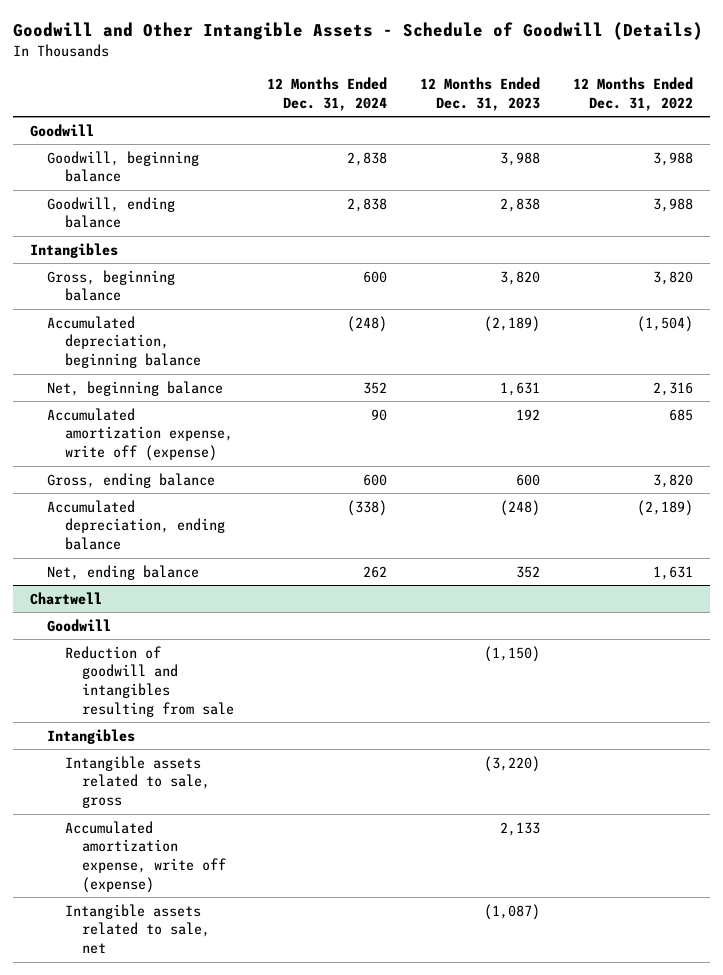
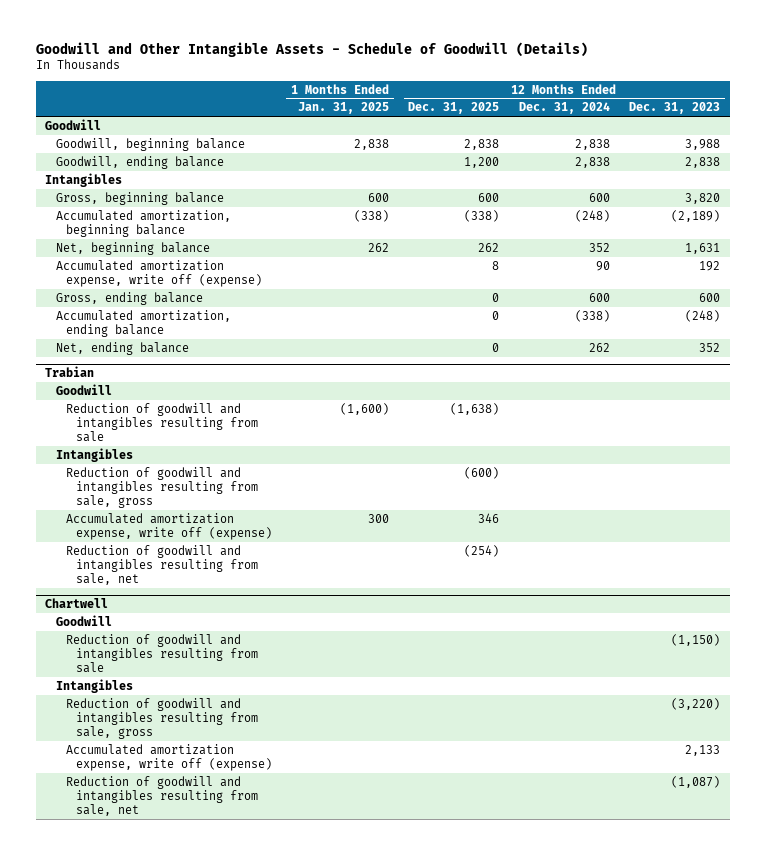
- | 12 Months Ended Dec. 31, 2024 | 12 Months Ended Dec. 31, 2023 | 12 Months Ended Dec. 31, 2022
+ | 1 Months Ended Jan. 31, 2025 | 12 Months Ended Dec. 31, 2025 | 12 Months Ended Dec. 31, 2024 | 12 Months Ended Dec. 31, 2023
- Accumulated depreciation, beginning balance | (248) | (2,189) | (1,504)
+ Accumulated amortization, beginning balance | (338) | (338) | (248) | (2,189)
- Accumulated depreciation, ending balance | (338) | (248) | (2,189)
+ Accumulated amortization, ending balance | | 0 | (338) | (248)
+ Trabian
+ Goodwill
+ Reduction of goodwill and intangibles resulting from sale | (1,600) | (1,638) | |
+ Intangibles
+ Reduction of goodwill and intangibles resulting from sale, gross | | (600) | |
+ Accumulated amortization expense, write off (expense) | 300 | 346 | |
+ Reduction of goodwill and intangibles resulting from sale, net | | (254) | |
@ Chartwell
- Intangible assets related to sale, gross | | (3,220) |
+ Reduction of goodwill and intangibles resulting from sale, gross | | | | (3,220)
- Intangible assets related to sale, net | | (1,087) |
+ Reduction of goodwill and intangibles resulting from sale, net | | | | (1,087)

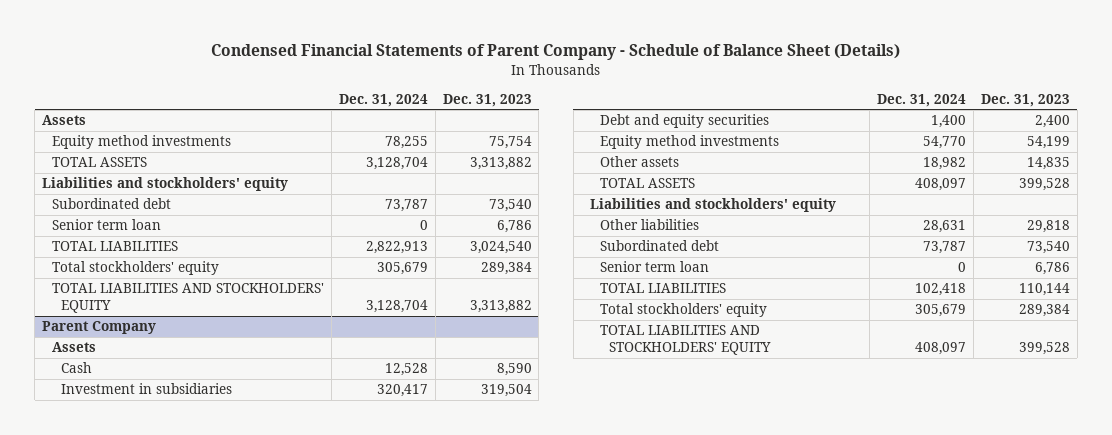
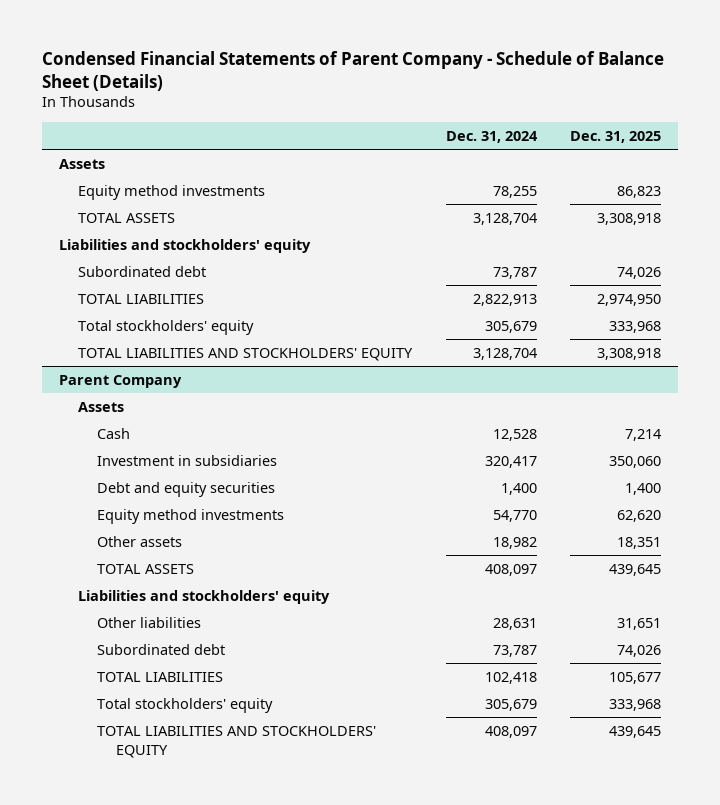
- | Dec. 31, 2024 | Dec. 31, 2023
+ | Dec. 31, 2024 | Dec. 31, 2025
- Senior term loan | 0 | 6,786
@ Parent Company
- Senior term loan | 0 | 6,786

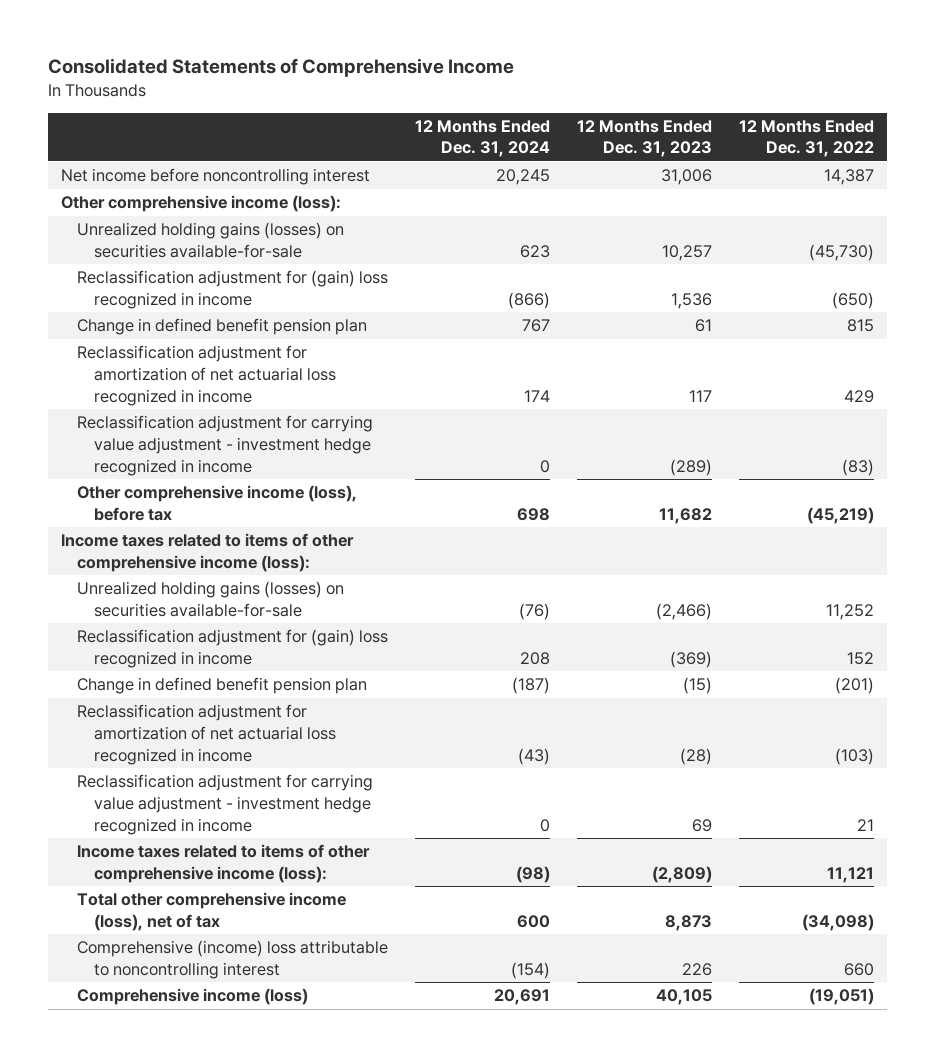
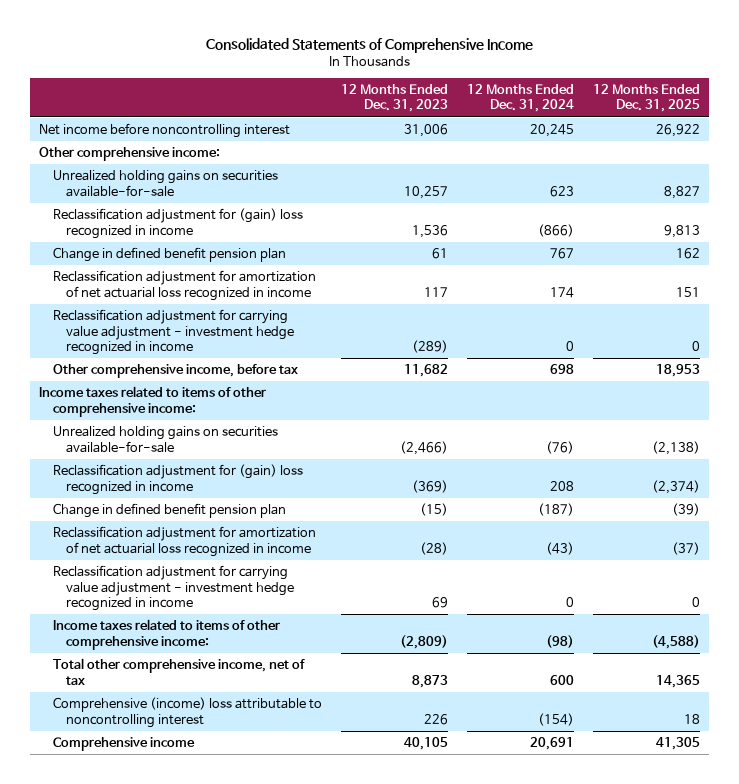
- | 12 Months Ended Dec. 31, 2024 | 12 Months Ended Dec. 31, 2023 | 12 Months Ended Dec. 31, 2022
+ | 12 Months Ended Dec. 31, 2023 | 12 Months Ended Dec. 31, 2024 | 12 Months Ended Dec. 31, 2025
- Other comprehensive income (loss):
- Unrealized holding gains (losses) on securities available-for-sale | 623 | 10,257 | (45,730)
+ Other comprehensive income:
+ Unrealized holding gains on securities available-for-sale | 10,257 | 623 | 8,827
- Other comprehensive income (loss), before tax | 698 | 11,682 | (45,219)
- Income taxes related to items of other comprehensive income (loss):
- Unrealized holding gains (losses) on securities available-for-sale | (76) | (2,466) | 11,252
+ Other comprehensive income, before tax | 11,682 | 698 | 18,953
+ Income taxes related to items of other comprehensive income:
+ Unrealized holding gains on securities available-for-sale | (2,466) | (76) | (2,138)
- Income taxes related to items of other comprehensive income (loss): | (98) | (2,809) | 11,121
- Total other comprehensive income (loss), net of tax | 600 | 8,873 | (34,098)
+ Income taxes related to items of other comprehensive income: | (2,809) | (98) | (4,588)
+ Total other comprehensive income, net of tax | 8,873 | 600 | 14,365
- Comprehensive income (loss) | 20,691 | 40,105 | (19,051)
+ Comprehensive income | 40,105 | 20,691 | 41,305

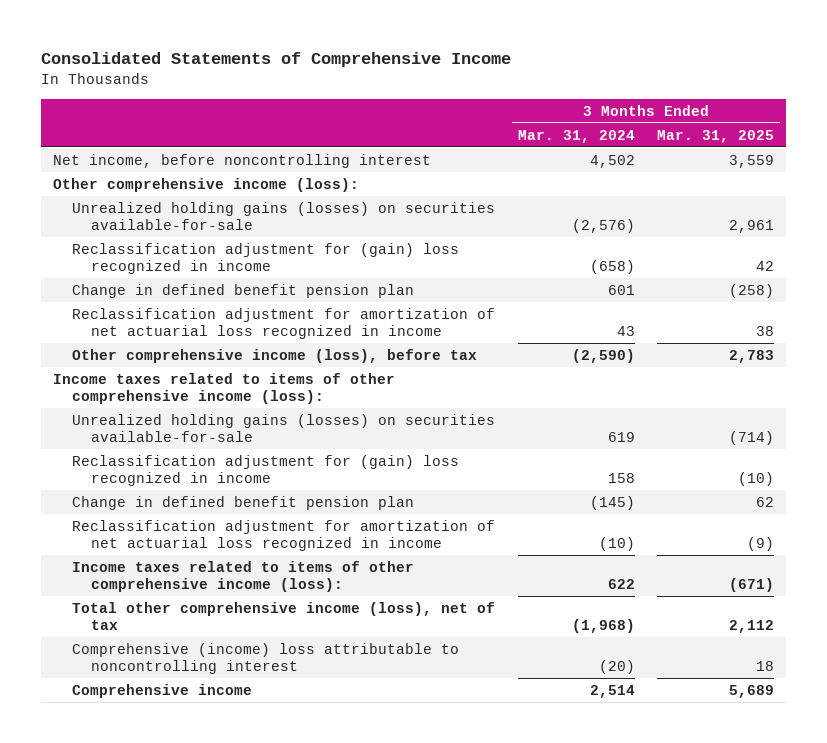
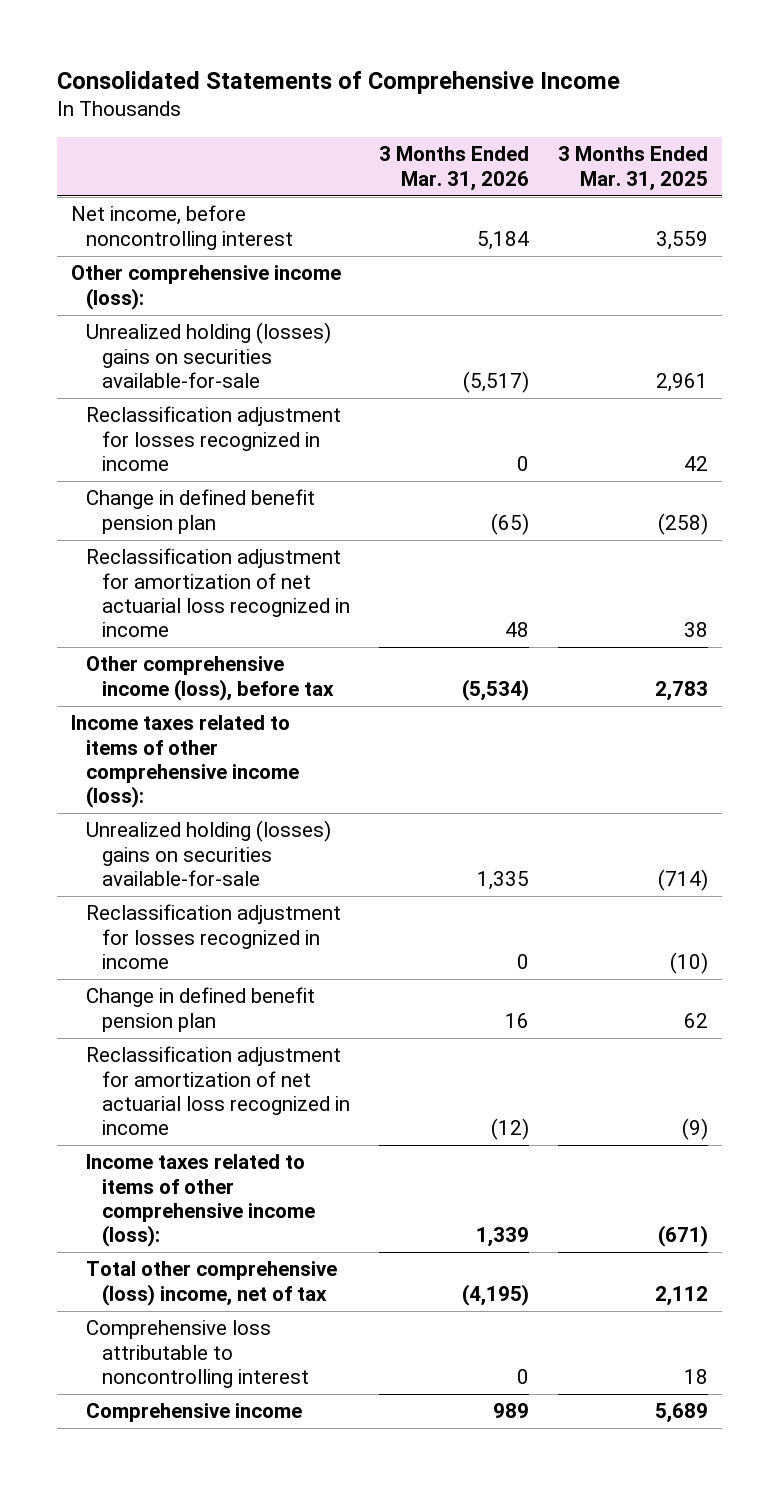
- | 3 Months Ended Mar. 31, 2024 | 3 Months Ended Mar. 31, 2025
+ | 3 Months Ended Mar. 31, 2026 | 3 Months Ended Mar. 31, 2025
- Unrealized holding gains (losses) on securities available-for-sale | (2,576) | 2,961
- Reclassification adjustment for (gain) loss recognized in income | (658) | 42
+ Unrealized holding (losses) gains on securities available-for-sale | (5,517) | 2,961
+ Reclassification adjustment for losses recognized in income | 0 | 42
- Unrealized holding gains (losses) on securities available-for-sale | 619 | (714)
- Reclassification adjustment for (gain) loss recognized in income | 158 | (10)
+ Unrealized holding (losses) gains on securities available-for-sale | 1,335 | (714)
+ Reclassification adjustment for losses recognized in income | 0 | (10)
- Total other comprehensive income (loss), net of tax | (1,968) | 2,112
- Comprehensive (income) loss attributable to noncontrolling interest | (20) | 18
+ Total other comprehensive (loss) income, net of tax | (4,195) | 2,112
+ Comprehensive loss attributable to noncontrolling interest | 0 | 18

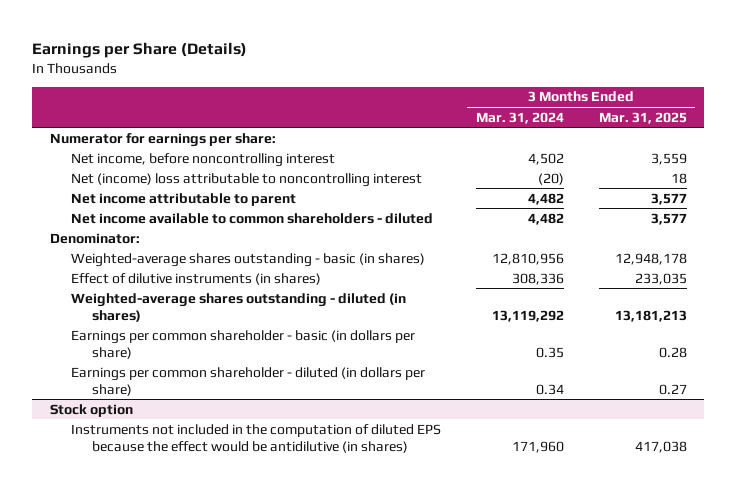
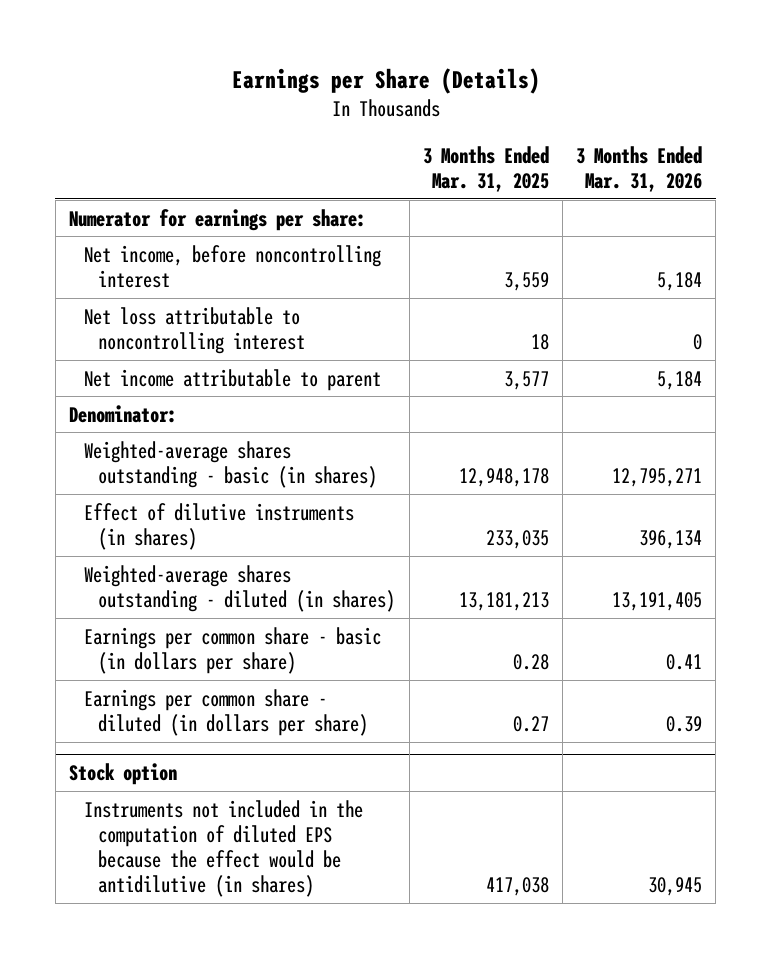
- | 3 Months Ended Mar. 31, 2024 | 3 Months Ended Mar. 31, 2025
+ | 3 Months Ended Mar. 31, 2025 | 3 Months Ended Mar. 31, 2026
- Net (income) loss attributable to noncontrolling interest | (20) | 18
+ Net loss attributable to noncontrolling interest | 18 | 0
- Net income available to common shareholders - diluted | 4,482 | 3,577
- Earnings per common shareholder - basic (in dollars per share) | 0.35 | 0.28
- Earnings per common shareholder - diluted (in dollars per share) | 0.34 | 0.27
+ Earnings per common share - basic (in dollars per share) | 0.28 | 0.41
+ Earnings per common share - diluted (in dollars per share) | 0.27 | 0.39

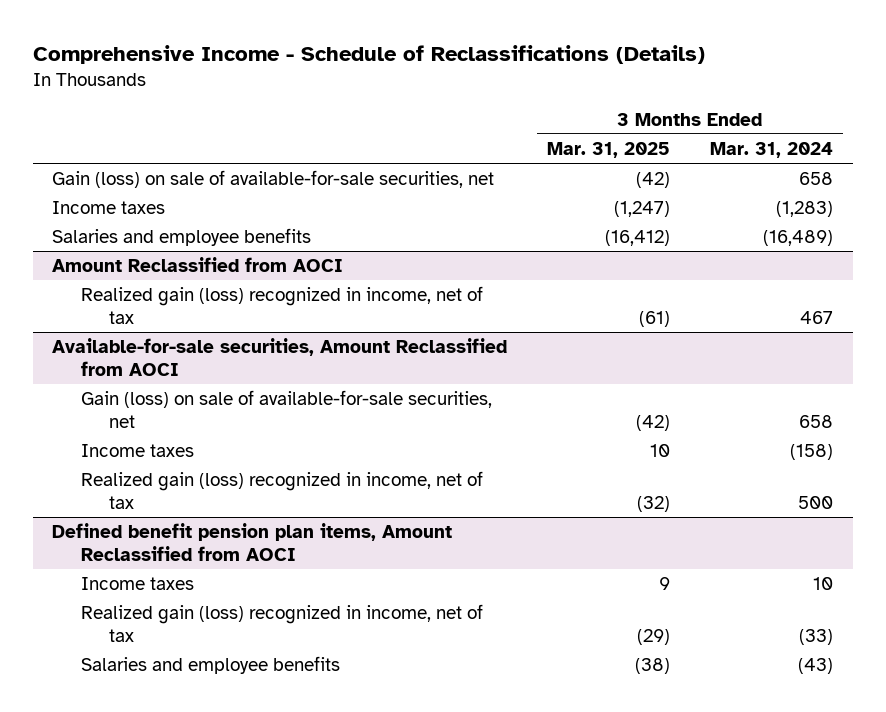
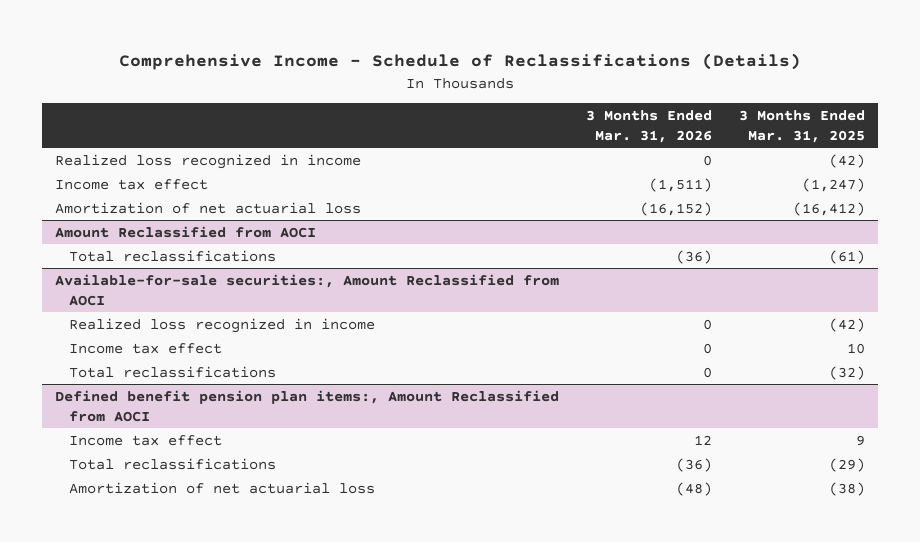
- | 3 Months Ended Mar. 31, 2025 | 3 Months Ended Mar. 31, 2024
+ | 3 Months Ended Mar. 31, 2026 | 3 Months Ended Mar. 31, 2025
- Gain (loss) on sale of available-for-sale securities, net | (42) | 658
- Income taxes | (1,247) | (1,283)
- Salaries and employee benefits | (16,412) | (16,489)
+ Realized loss recognized in income | 0 | (42)
+ Income tax effect | (1,511) | (1,247)
+ Amortization of net actuarial loss | (16,152) | (16,412)
@ Amount Reclassified from AOCI
- Realized gain (loss) recognized in income, net of tax | (61) | 467
- Available-for-sale securities, Amount Reclassified from AOCI
- Gain (loss) on sale of available-for-sale securities, net | (42) | 658
- Income taxes | 10 | (158)
- Realized gain (loss) recognized in income, net of tax | (32) | 500
- Defined benefit pension plan items, Amount Reclassified from AOCI
- Income taxes | 9 | 10
- Realized gain (loss) recognized in income, net of tax | (29) | (33)
- Salaries and employee benefits | (38) | (43)
@ Amount Reclassified from AOCI
+ Total reclassifications | (36) | (61)
+ Available-for-sale securities:, Amount Reclassified from AOCI
+ Realized loss recognized in income | 0 | (42)
+ Income tax effect | 0 | 10
+ Total reclassifications | 0 | (32)
+ Defined benefit pension plan items:, Amount Reclassified from AOCI
+ Income tax effect | 12 | 9
+ Total reclassifications | (36) | (29)
+ Amortization of net actuarial loss | (48) | (38)

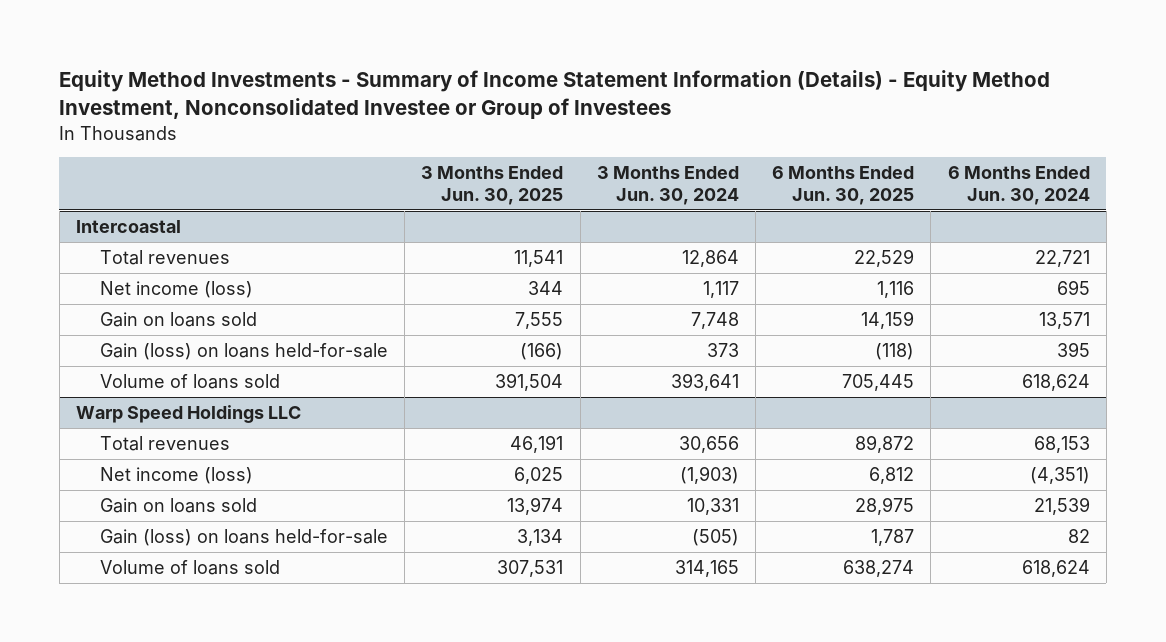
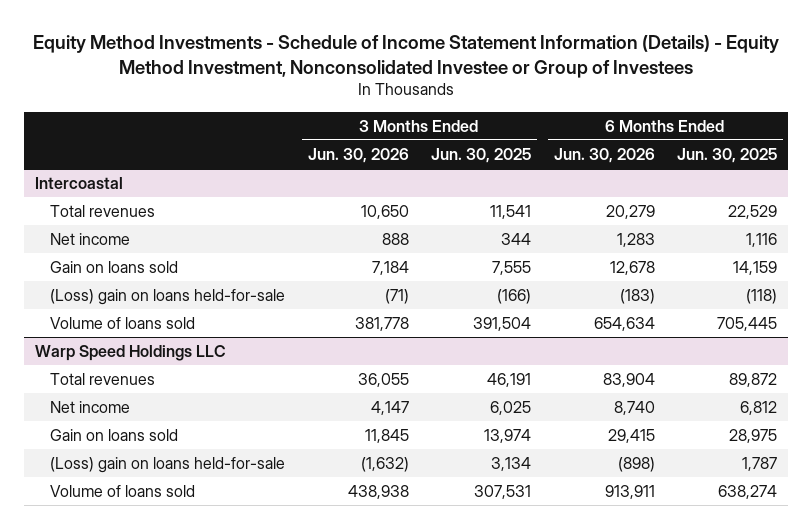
- Equity Method Investments - Summary of Income Statement Information (Details) - Equity Method Investment, Nonconsolidated Investee or Group of Investees
+ Equity Method Investments - Schedule of Income Statement Information (Details) - Equity Method Investment, Nonconsolidated Investee or Group of Investees
- | 3 Months Ended Jun. 30, 2025 | 3 Months Ended Jun. 30, 2024 | 6 Months Ended Jun. 30, 2025 | 6 Months Ended Jun. 30, 2024
+ | 3 Months Ended Jun. 30, 2026 | 3 Months Ended Jun. 30, 2025 | 6 Months Ended Jun. 30, 2026 | 6 Months Ended Jun. 30, 2025
@ Intercoastal
- Net income (loss) | 344 | 1,117 | 1,116 | 695
+ Net income | 888 | 344 | 1,283 | 1,116
- Gain (loss) on loans held-for-sale | (166) | 373 | (118) | 395
+ (Loss) gain on loans held-for-sale | (71) | (166) | (183) | (118)
@ Warp Speed Holdings LLC
- Net income (loss) | 6,025 | (1,903) | 6,812 | (4,351)
+ Net income | 4,147 | 6,025 | 8,740 | 6,812
- Gain (loss) on loans held-for-sale | 3,134 | (505) | 1,787 | 82
+ (Loss) gain on loans held-for-sale | (1,632) | 3,134 | (898) | 1,787

